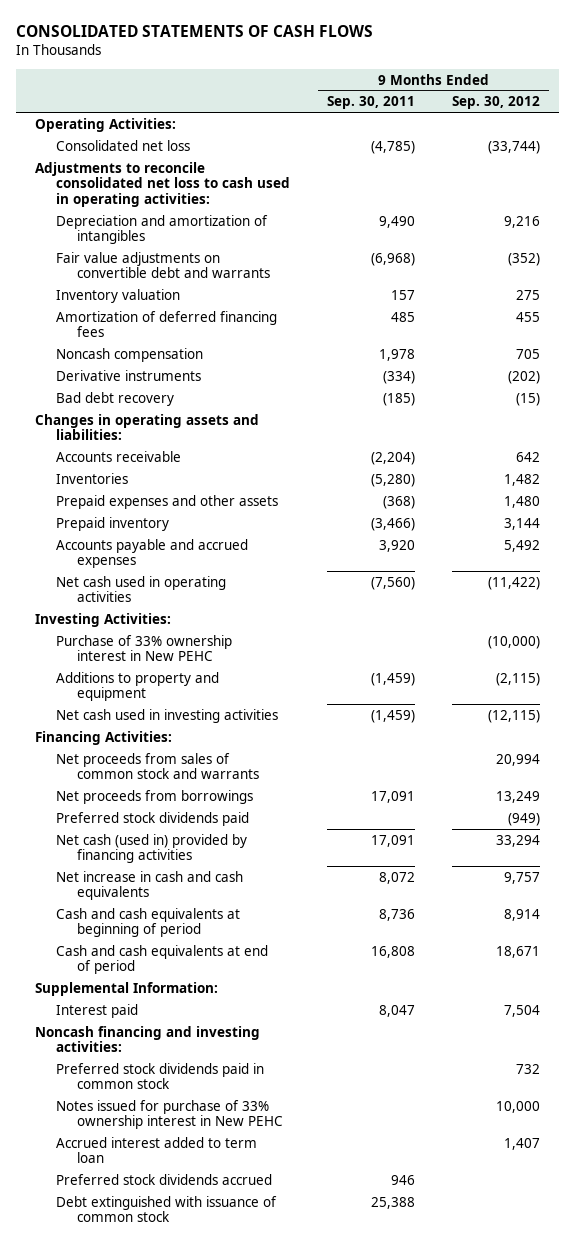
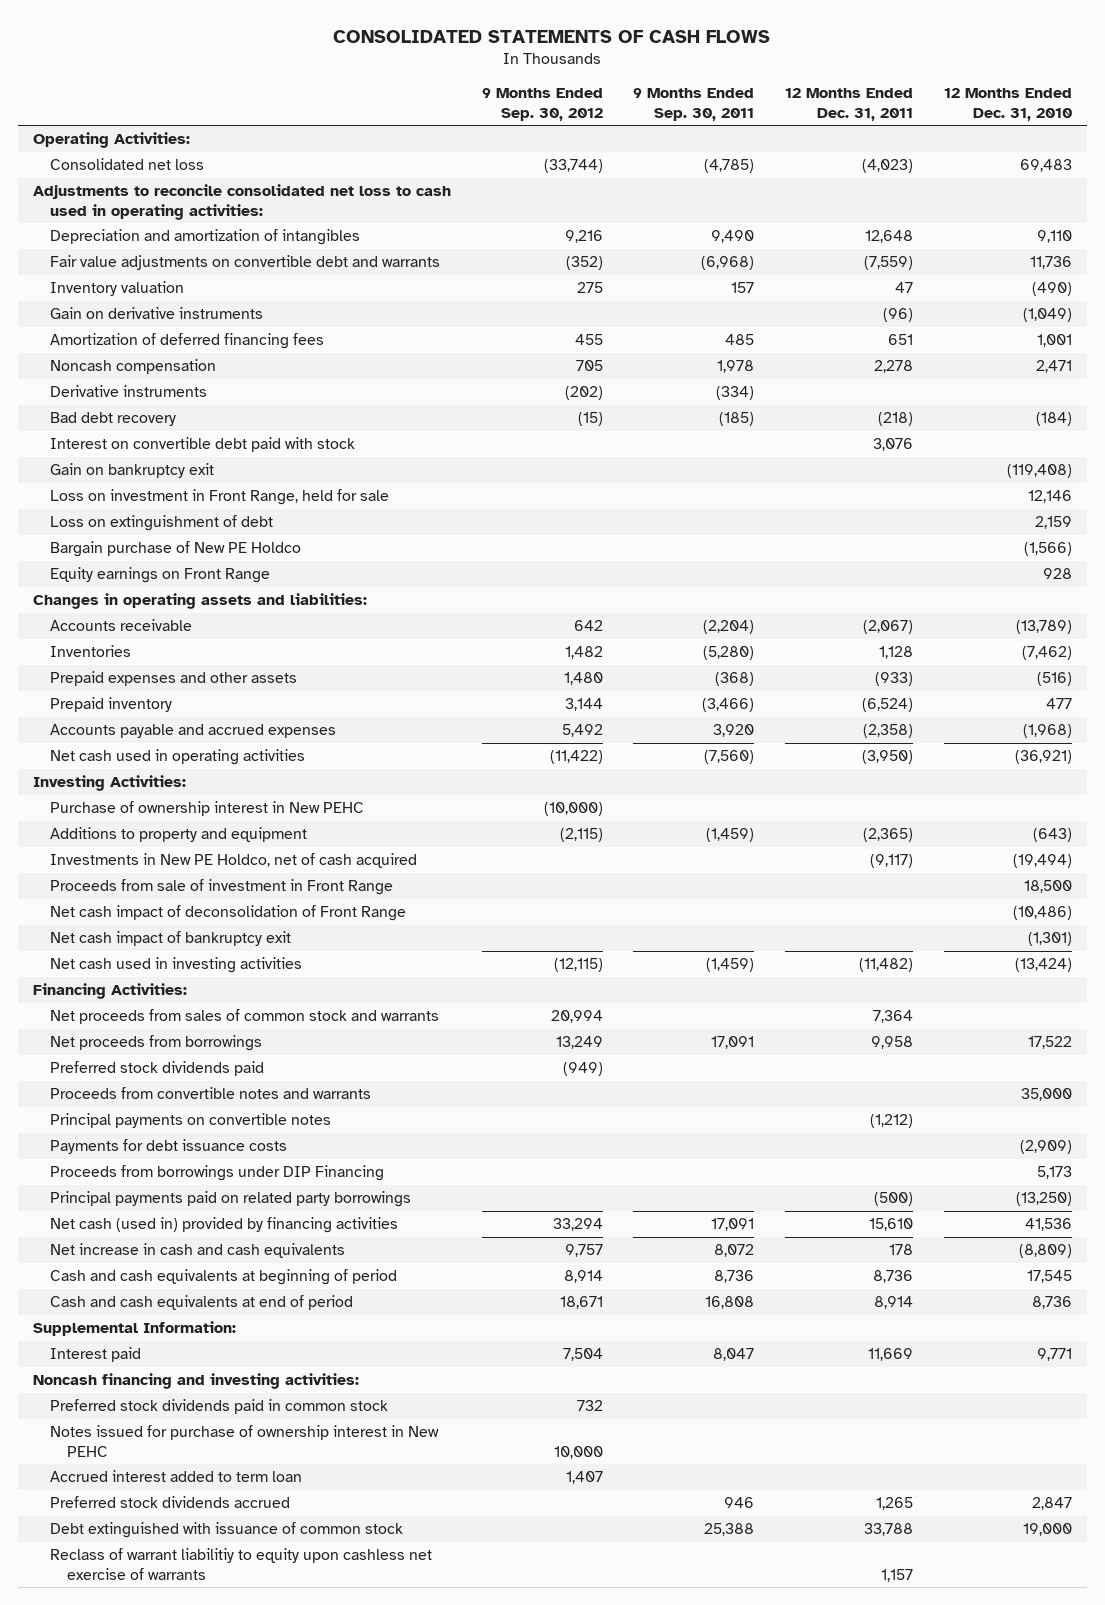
- | 9 Months Ended Sep. 30, 2011 | 9 Months Ended Sep. 30, 2012
+ | 9 Months Ended Sep. 30, 2012 | 9 Months Ended Sep. 30, 2011 | 12 Months Ended Dec. 31, 2011 | 12 Months Ended Dec. 31, 2010
+ Gain on derivative instruments | | | (96) | (1,049)
+ Interest on convertible debt paid with stock | | | 3,076 |
+ Gain on bankruptcy exit | | | | (119,408)
+ Loss on investment in Front Range, held for sale | | | | 12,146
+ Loss on extinguishment of debt | | | | 2,159
+ Bargain purchase of New PE Holdco | | | | (1,566)
+ Equity earnings on Front Range | | | | 928
- Purchase of 33% ownership interest in New PEHC | | (10,000)
+ Purchase of ownership interest in New PEHC | (10,000) | | |
+ Investments in New PE Holdco, net of cash acquired | | | (9,117) | (19,494)
+ Proceeds from sale of investment in Front Range | | | | 18,500
+ Net cash impact of deconsolidation of Front Range | | | | (10,486)
+ Net cash impact of bankruptcy exit | | | | (1,301)
+ Proceeds from convertible notes and warrants | | | | 35,000
+ Principal payments on convertible notes | | | (1,212) |
+ Payments for debt issuance costs | | | | (2,909)
+ Proceeds from borrowings under DIP Financing | | | | 5,173
+ Principal payments paid on related party borrowings | | | (500) | (13,250)
- Notes issued for purchase of 33% ownership interest in New PEHC | | 10,000
+ Notes issued for purchase of ownership interest in New PEHC | 10,000 | | |
+ Reclass of warrant liabilitiy to equity upon cashless net exercise of warrants | | | 1,157 |

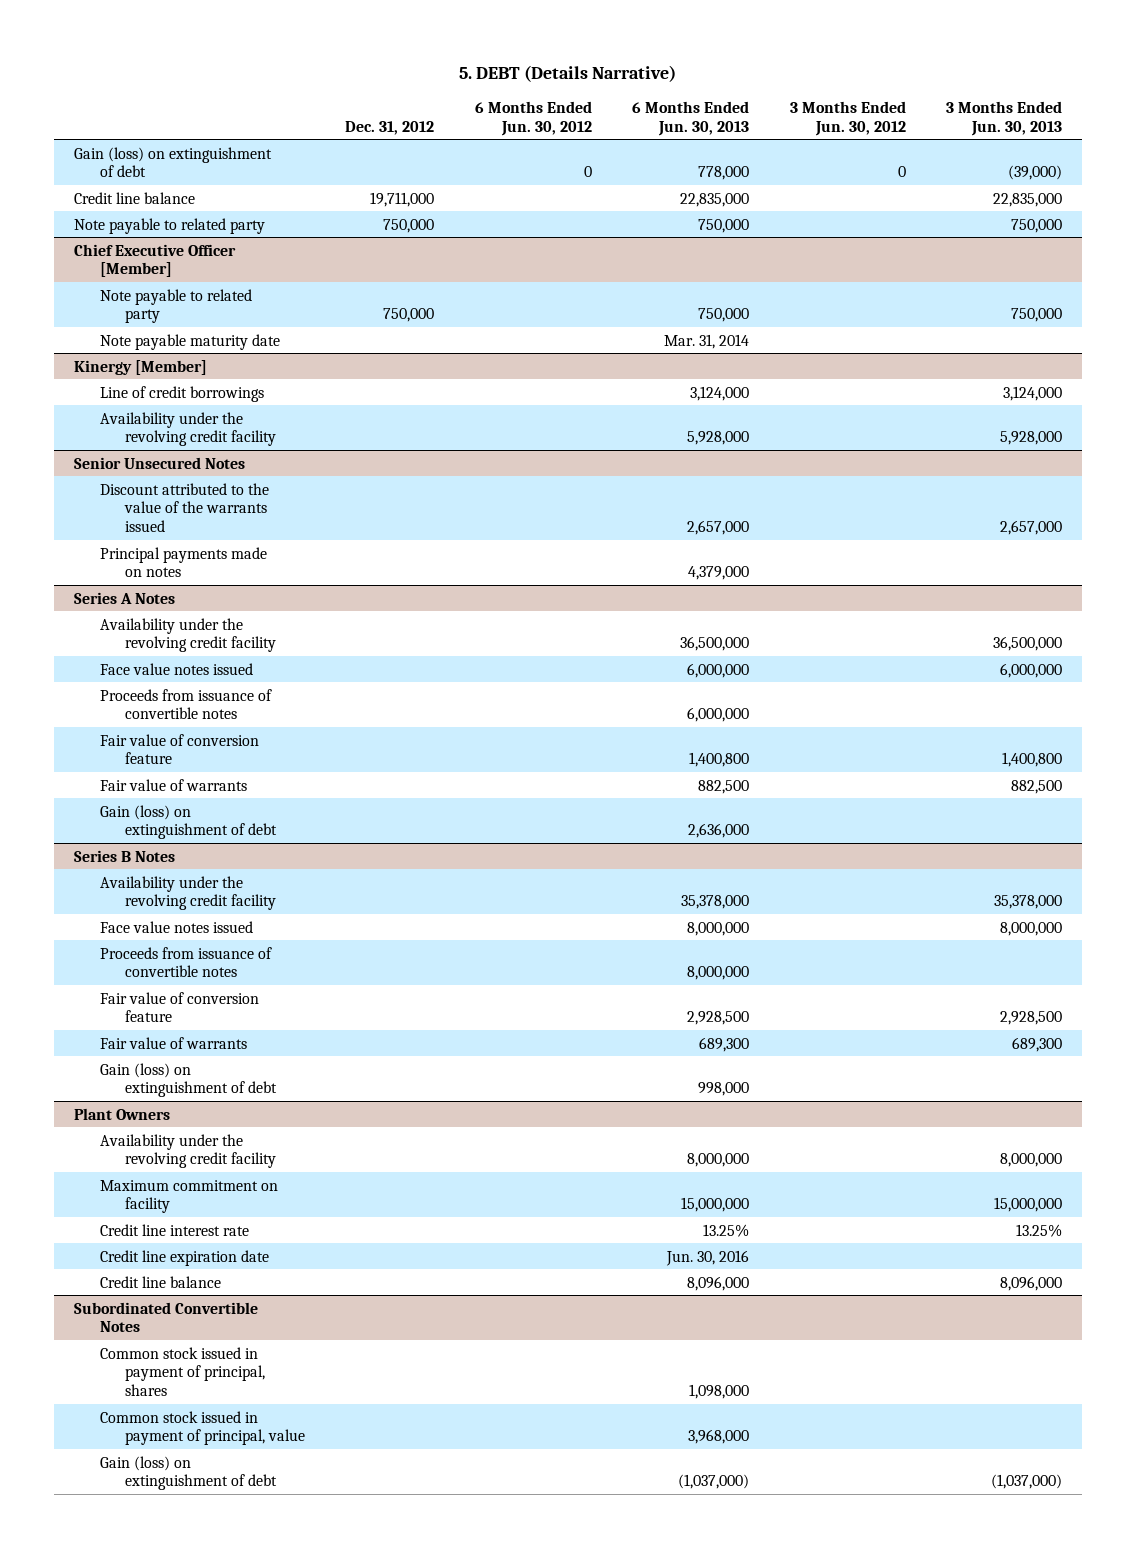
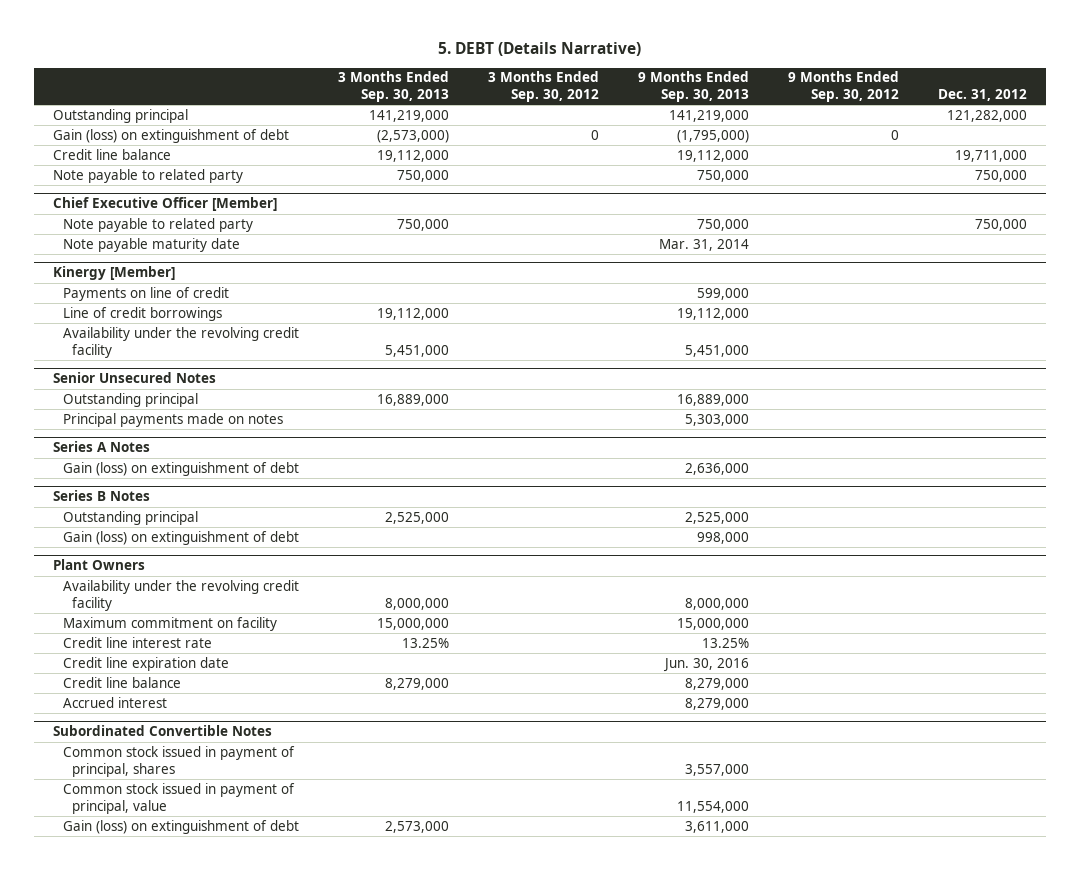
- | Dec. 31, 2012 | 6 Months Ended Jun. 30, 2012 | 6 Months Ended Jun. 30, 2013 | 3 Months Ended Jun. 30, 2012 | 3 Months Ended Jun. 30, 2013
+ | 3 Months Ended Sep. 30, 2013 | 3 Months Ended Sep. 30, 2012 | 9 Months Ended Sep. 30, 2013 | 9 Months Ended Sep. 30, 2012 | Dec. 31, 2012
+ Outstanding principal | 141,219,000 | | 141,219,000 | | 121,282,000
@ Kinergy [Member]
+ Payments on line of credit | | | 599,000 | |
@ Senior Unsecured Notes
- Discount attributed to the value of the warrants issued | | | 2,657,000 | | 2,657,000
+ Outstanding principal | 16,889,000 | | 16,889,000 | |
@ Series A Notes
- Availability under the revolving credit facility | | | 36,500,000 | | 36,500,000
- Face value notes issued | | | 6,000,000 | | 6,000,000
- Proceeds from issuance of convertible notes | | | 6,000,000 | |
- Fair value of conversion feature | | | 1,400,800 | | 1,400,800
- Fair value of warrants | | | 882,500 | | 882,500
@ Series B Notes
- Availability under the revolving credit facility | | | 35,378,000 | | 35,378,000
- Face value notes issued | | | 8,000,000 | | 8,000,000
- Proceeds from issuance of convertible notes | | | 8,000,000 | |
- Fair value of conversion feature | | | 2,928,500 | | 2,928,500
- Fair value of warrants | | | 689,300 | | 689,300
+ Outstanding principal | 2,525,000 | | 2,525,000 | |
@ Plant Owners
+ Accrued interest | | | 8,279,000 | |

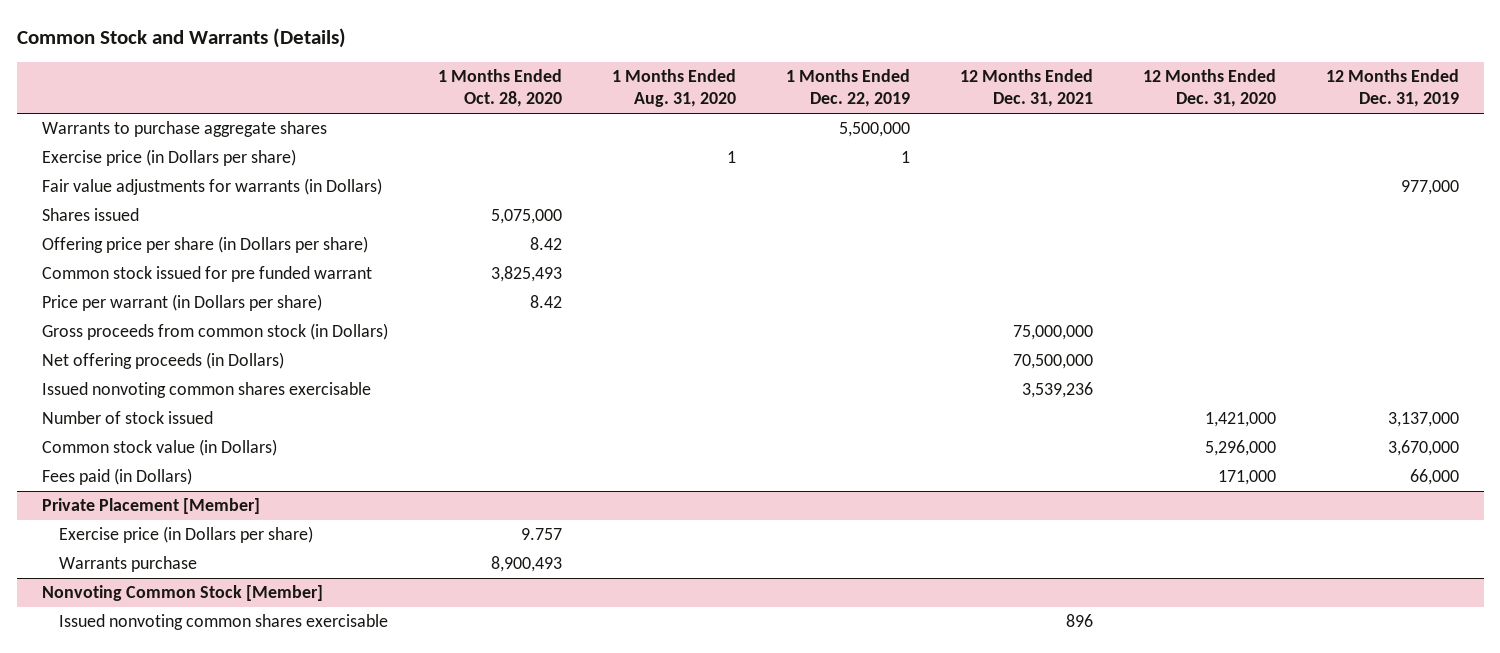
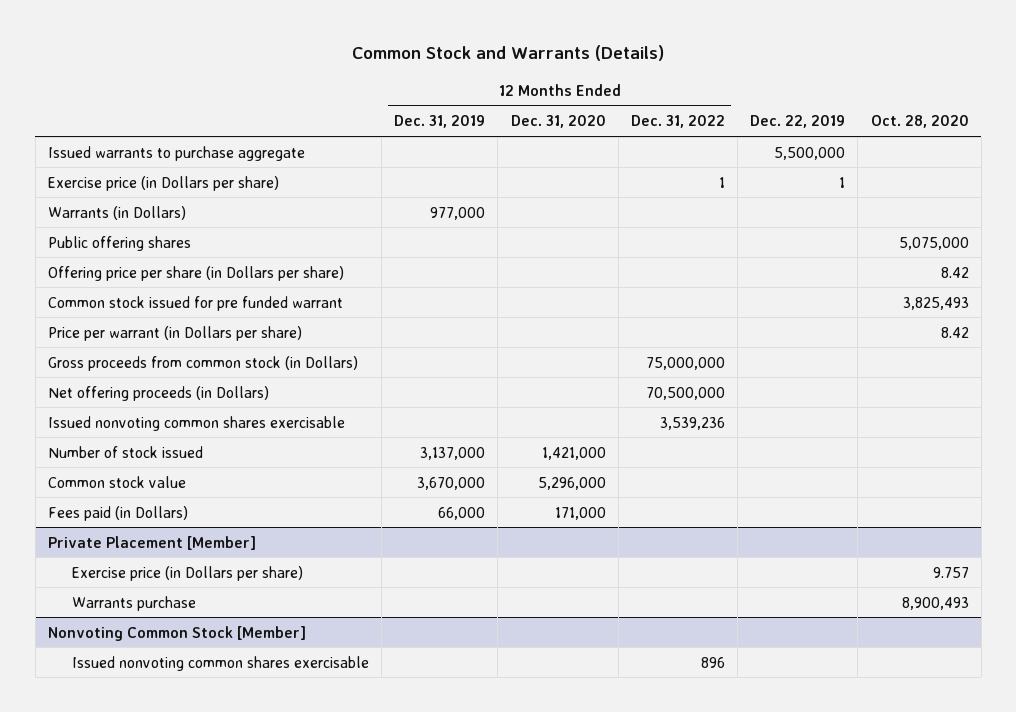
- | 1 Months Ended Oct. 28, 2020 | 1 Months Ended Aug. 31, 2020 | 1 Months Ended Dec. 22, 2019 | 12 Months Ended Dec. 31, 2021 | 12 Months Ended Dec. 31, 2020 | 12 Months Ended Dec. 31, 2019
+ | 12 Months Ended Dec. 31, 2019 | 12 Months Ended Dec. 31, 2020 | 12 Months Ended Dec. 31, 2022 | Dec. 22, 2019 | Oct. 28, 2020
- Warrants to purchase aggregate shares | | | 5,500,000 | | |
+ Issued warrants to purchase aggregate | | | | 5,500,000 |
- Fair value adjustments for warrants (in Dollars) | | | | | | 977,000
- Shares issued | 5,075,000 | | | | |
+ Warrants (in Dollars) | 977,000 | | | |
+ Public offering shares | | | | | 5,075,000
- Common stock value (in Dollars) | | | | | 5,296,000 | 3,670,000
+ Common stock value | 3,670,000 | 5,296,000 | | |

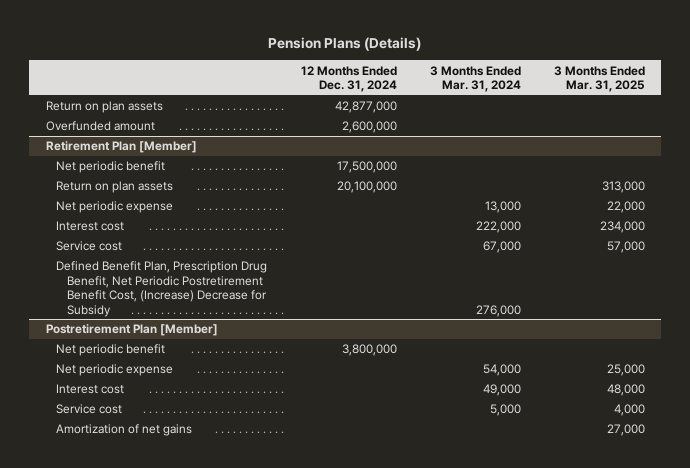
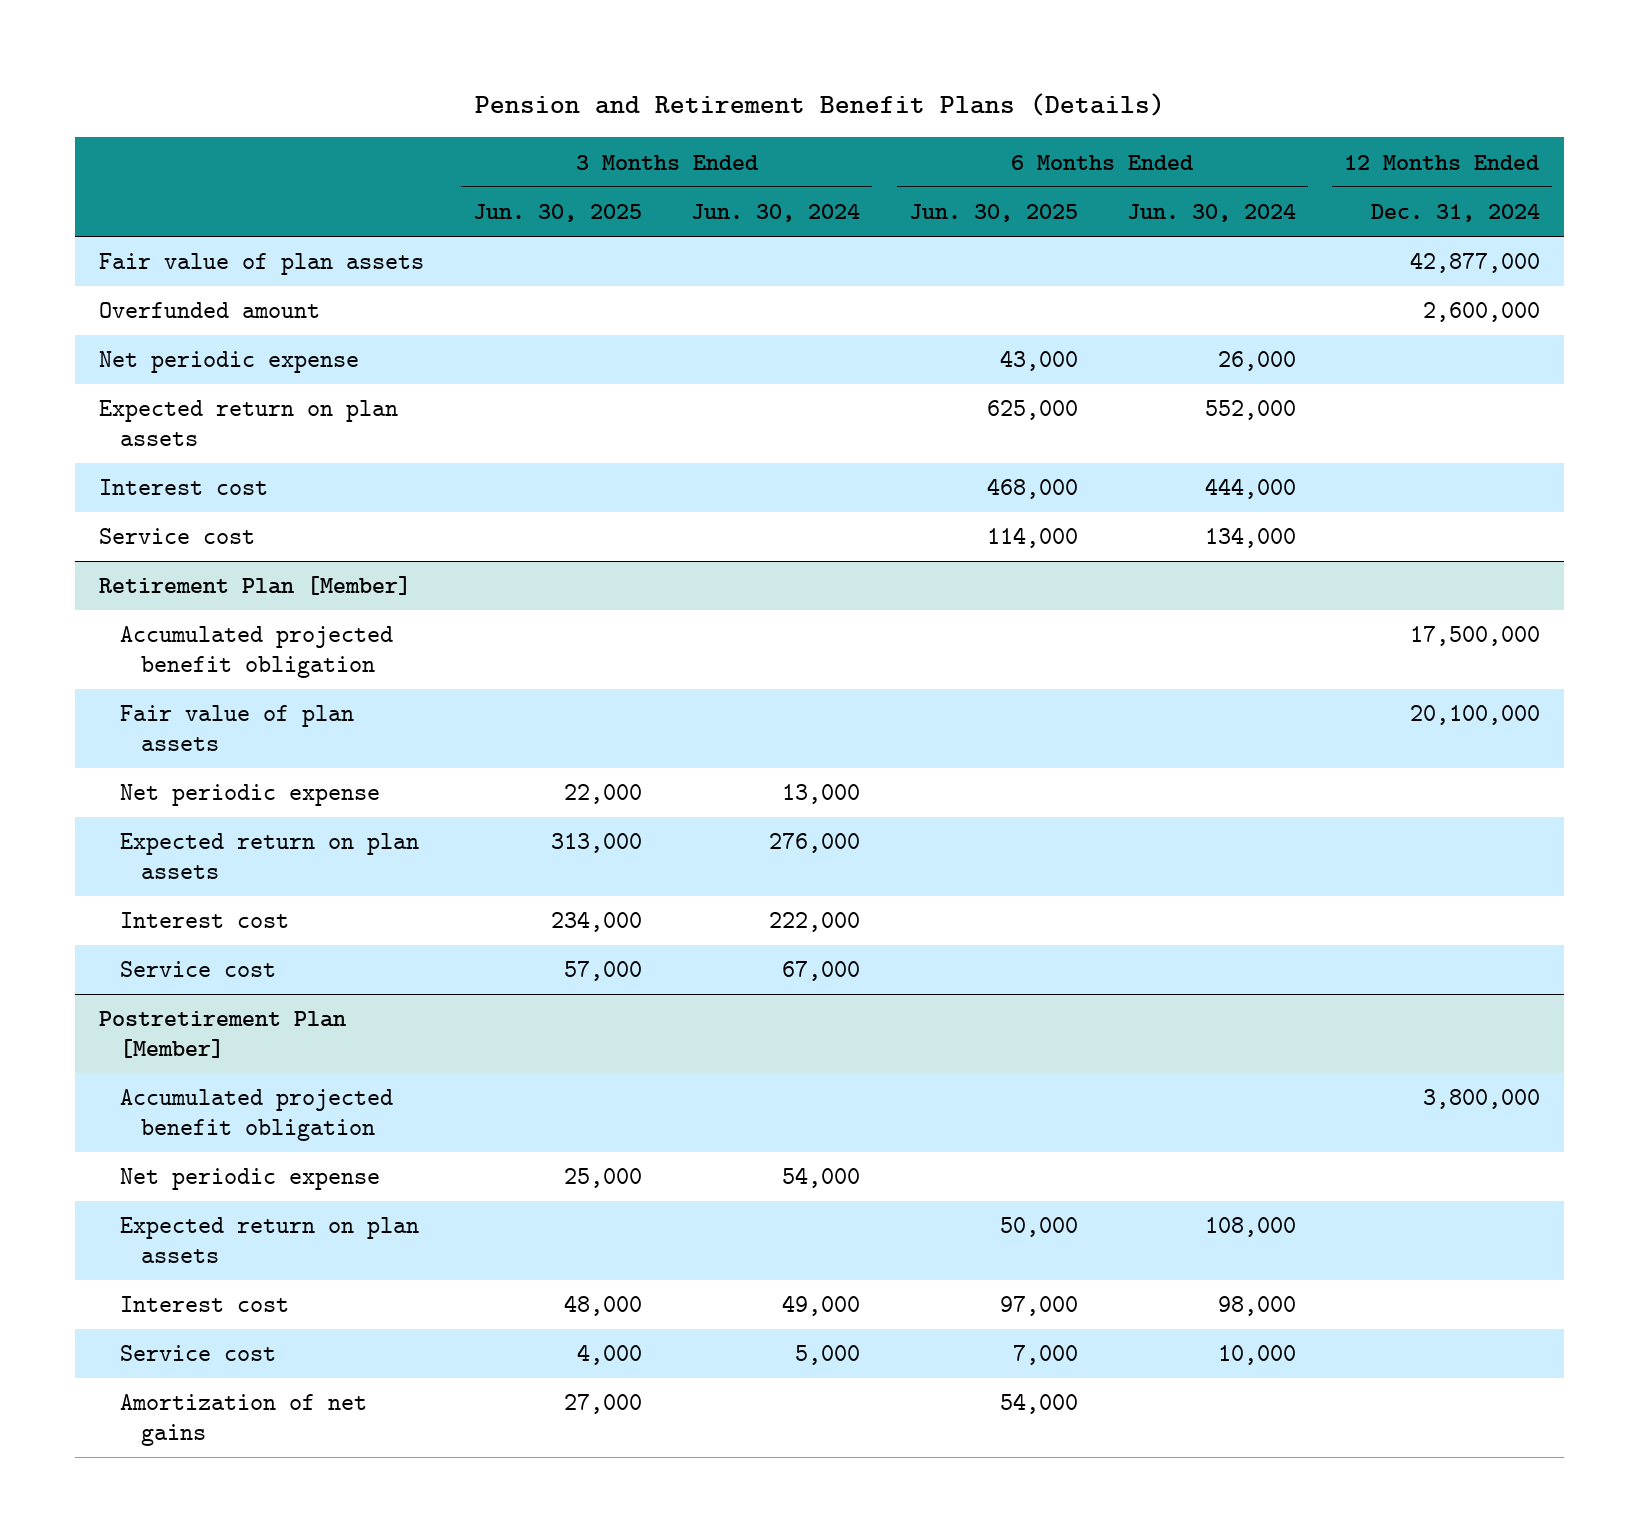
- Pension Plans (Details)
+ Pension and Retirement Benefit Plans (Details)
- | 12 Months Ended Dec. 31, 2024 | 3 Months Ended Mar. 31, 2024 | 3 Months Ended Mar. 31, 2025
+ | 3 Months Ended Jun. 30, 2025 | 3 Months Ended Jun. 30, 2024 | 6 Months Ended Jun. 30, 2025 | 6 Months Ended Jun. 30, 2024 | 12 Months Ended Dec. 31, 2024
- Return on plan assets | 42,877,000 | |
+ Fair value of plan assets | | | | | 42,877,000
+ Net periodic expense | | | 43,000 | 26,000 |
+ Expected return on plan assets | | | 625,000 | 552,000 |
+ Interest cost | | | 468,000 | 444,000 |
+ Service cost | | | 114,000 | 134,000 |
@ Retirement Plan [Member]
- Net periodic benefit | 17,500,000 | |
- Return on plan assets | 20,100,000 | | 313,000
+ Accumulated projected benefit obligation | | | | | 17,500,000
+ Fair value of plan assets | | | | | 20,100,000
+ Expected return on plan assets | 313,000 | 276,000 | | |
- Defined Benefit Plan, Prescription Drug Benefit, Net Periodic Postretirement Benefit Cost, (Increase) Decrease for Subsidy | | 276,000 |
@ Postretirement Plan [Member]
- Net periodic benefit | 3,800,000 | |
+ Accumulated projected benefit obligation | | | | | 3,800,000
+ Expected return on plan assets | | | 50,000 | 108,000 |

